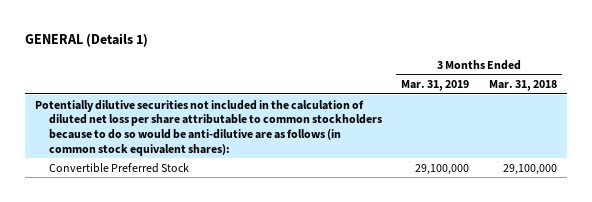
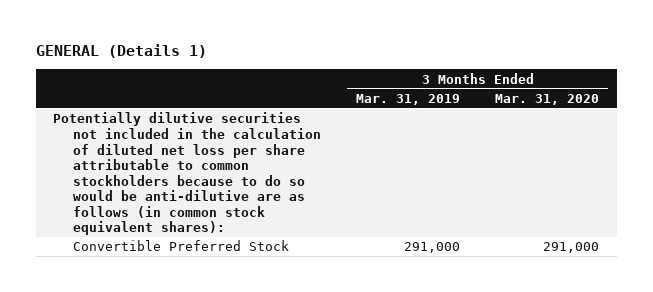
- | 3 Months Ended Mar. 31, 2019 | 3 Months Ended Mar. 31, 2018
+ | 3 Months Ended Mar. 31, 2019 | 3 Months Ended Mar. 31, 2020
- Convertible Preferred Stock | 29,100,000 | 29,100,000
+ Convertible Preferred Stock | 291,000 | 291,000

